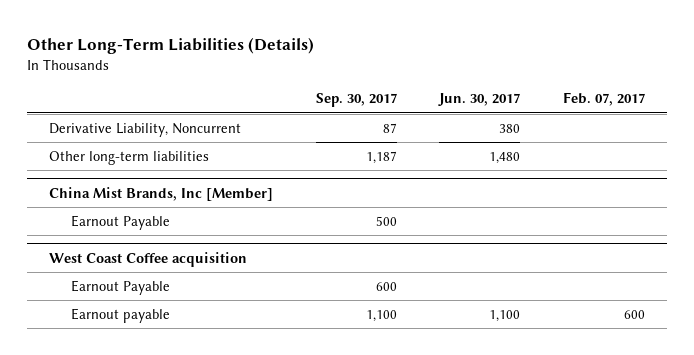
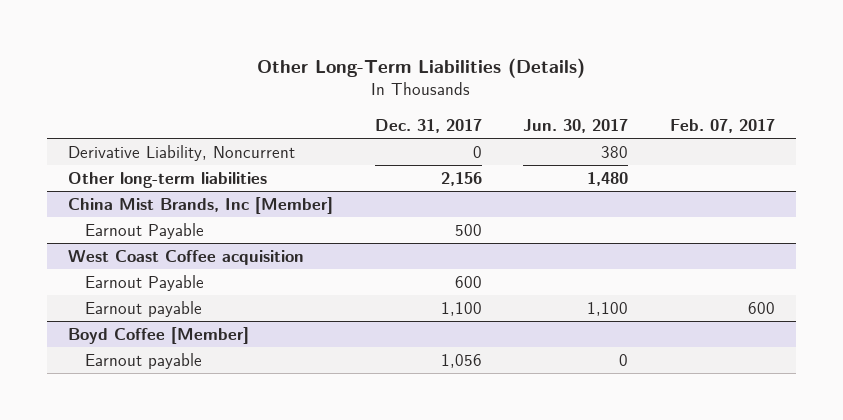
- | Sep. 30, 2017 | Jun. 30, 2017 | Feb. 07, 2017
+ | Dec. 31, 2017 | Jun. 30, 2017 | Feb. 07, 2017
+ Boyd Coffee [Member]
+ Earnout payable | 1,056 | 0 |

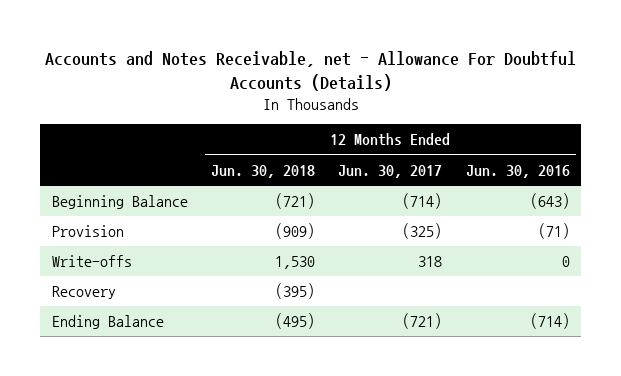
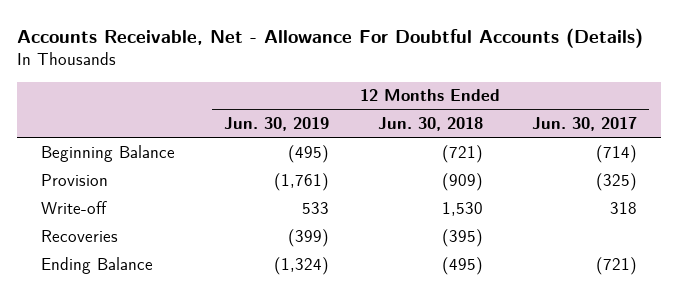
- Accounts and Notes Receivable, net - Allowance For Doubtful Accounts (Details)
+ Accounts Receivable, Net - Allowance For Doubtful Accounts (Details)
- | 12 Months Ended Jun. 30, 2018 | 12 Months Ended Jun. 30, 2017 | 12 Months Ended Jun. 30, 2016
+ | 12 Months Ended Jun. 30, 2019 | 12 Months Ended Jun. 30, 2018 | 12 Months Ended Jun. 30, 2017
- Write-offs | 1,530 | 318 | 0
- Recovery | (395) | |
+ Write-off | 533 | 1,530 | 318
+ Recoveries | (399) | (395) |

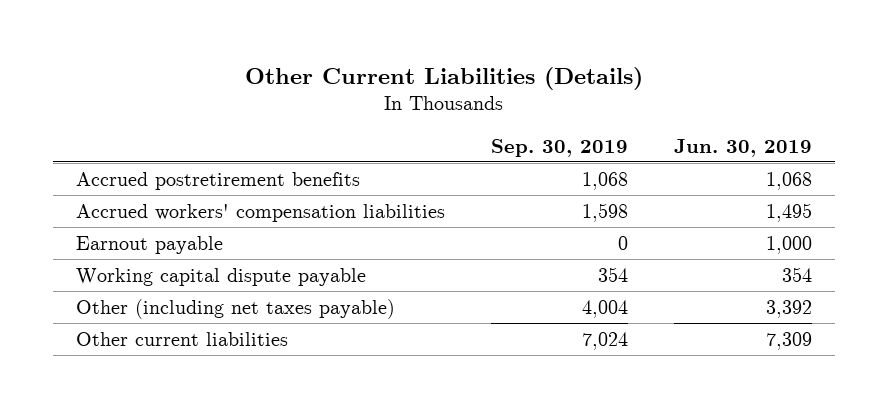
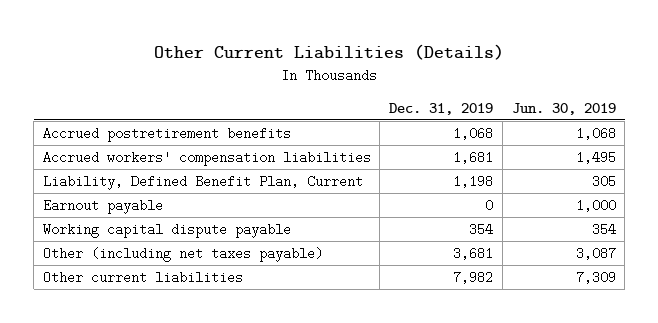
- | Sep. 30, 2019 | Jun. 30, 2019
+ | Dec. 31, 2019 | Jun. 30, 2019
+ Liability, Defined Benefit Plan, Current | 1,198 | 305
- Other (including net taxes payable) | 4,004 | 3,392
+ Other (including net taxes payable) | 3,681 | 3,087

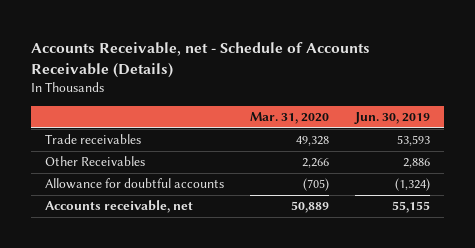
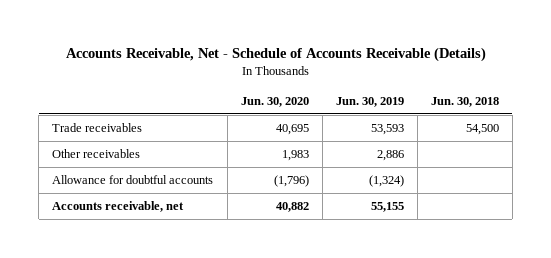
- Accounts Receivable, net - Schedule of Accounts Receivable (Details)
+ Accounts Receivable, Net - Schedule of Accounts Receivable (Details)
- | Mar. 31, 2020 | Jun. 30, 2019
+ | Jun. 30, 2020 | Jun. 30, 2019 | Jun. 30, 2018
- Other Receivables | 2,266 | 2,886
+ Other receivables | 1,983 | 2,886 |

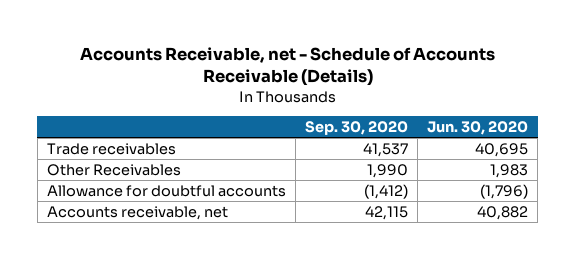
- Accounts Receivable, Net - Schedule of Accounts Receivable (Details)
+ Accounts Receivable, net - Schedule of Accounts Receivable (Details)
- | Jun. 30, 2020 | Jun. 30, 2019 | Jun. 30, 2018
+ | Sep. 30, 2020 | Jun. 30, 2020
- Other receivables | 1,983 | 2,886 |
+ Other Receivables | 1,990 | 1,983

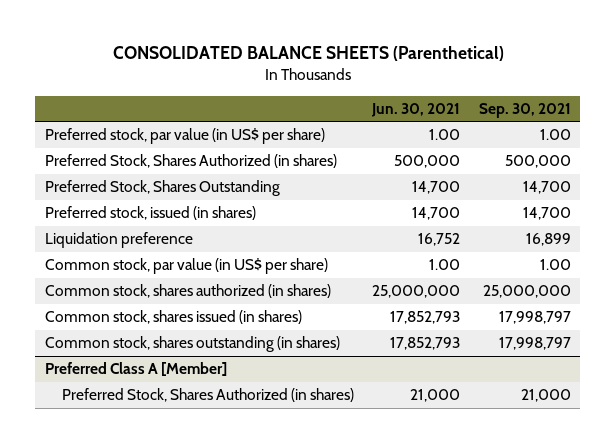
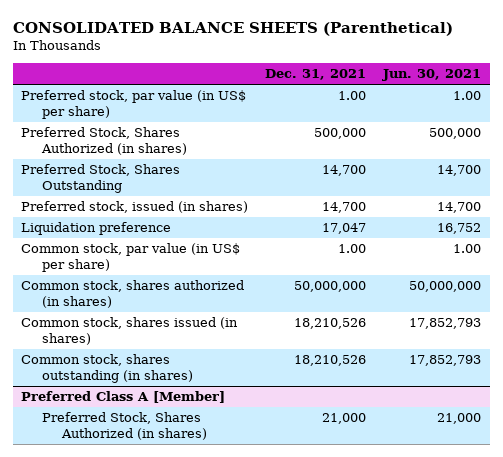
- | Jun. 30, 2021 | Sep. 30, 2021
+ | Dec. 31, 2021 | Jun. 30, 2021
- Common stock, shares authorized (in shares) | 25,000,000 | 25,000,000
+ Common stock, shares authorized (in shares) | 50,000,000 | 50,000,000

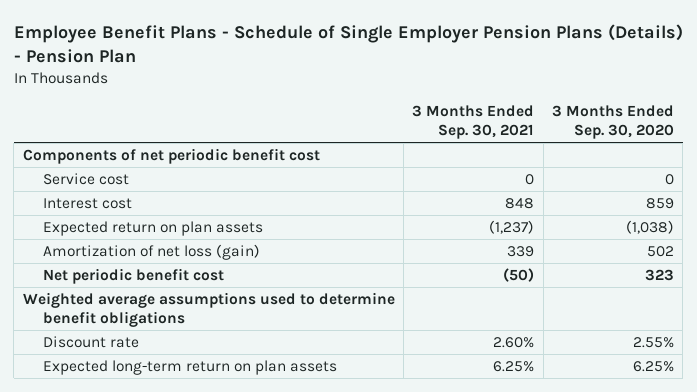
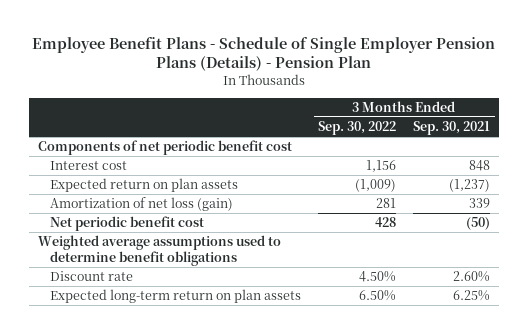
- | 3 Months Ended Sep. 30, 2021 | 3 Months Ended Sep. 30, 2020
+ | 3 Months Ended Sep. 30, 2022 | 3 Months Ended Sep. 30, 2021
- Service cost | 0 | 0

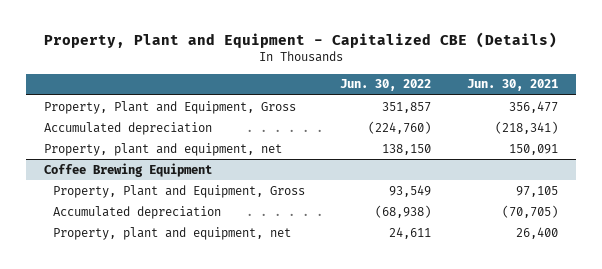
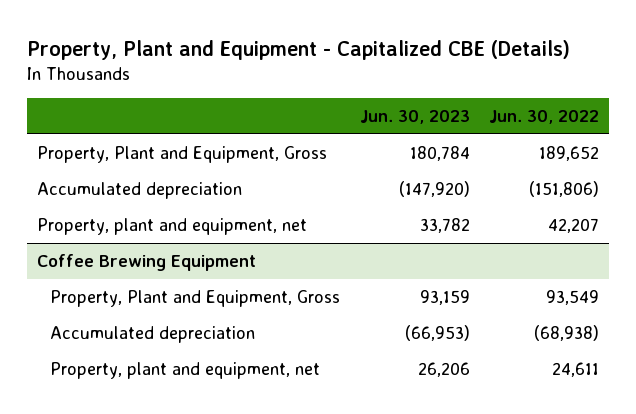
- | Jun. 30, 2022 | Jun. 30, 2021
+ | Jun. 30, 2023 | Jun. 30, 2022
- Property, Plant and Equipment, Gross | 351,857 | 356,477
- Accumulated depreciation | (224,760) | (218,341)
- Property, plant and equipment, net | 138,150 | 150,091
+ Property, Plant and Equipment, Gross | 180,784 | 189,652
+ Accumulated depreciation | (147,920) | (151,806)
+ Property, plant and equipment, net | 33,782 | 42,207

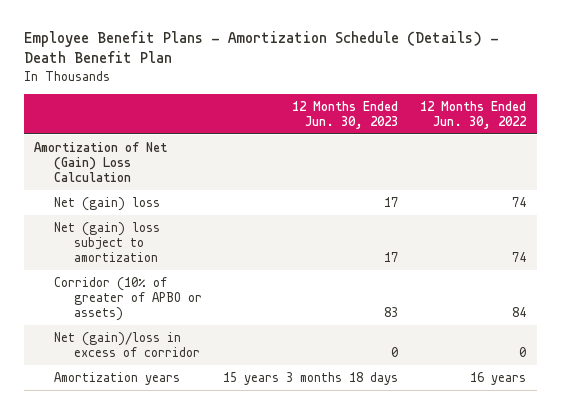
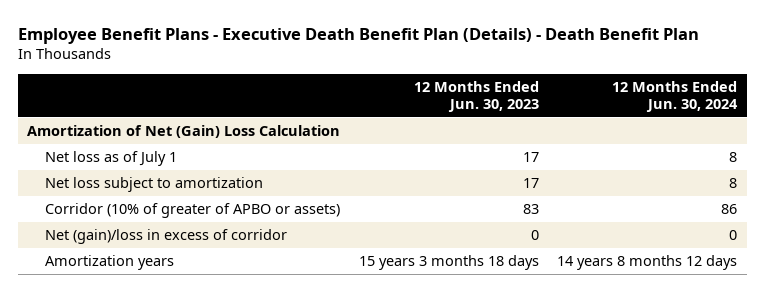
- Employee Benefit Plans - Amortization Schedule (Details) - Death Benefit Plan
+ Employee Benefit Plans - Executive Death Benefit Plan (Details) - Death Benefit Plan
- | 12 Months Ended Jun. 30, 2023 | 12 Months Ended Jun. 30, 2022
+ | 12 Months Ended Jun. 30, 2023 | 12 Months Ended Jun. 30, 2024
- Net (gain) loss | 17 | 74
- Net (gain) loss subject to amortization | 17 | 74
+ Net loss as of July 1 | 17 | 8
+ Net loss subject to amortization | 17 | 8

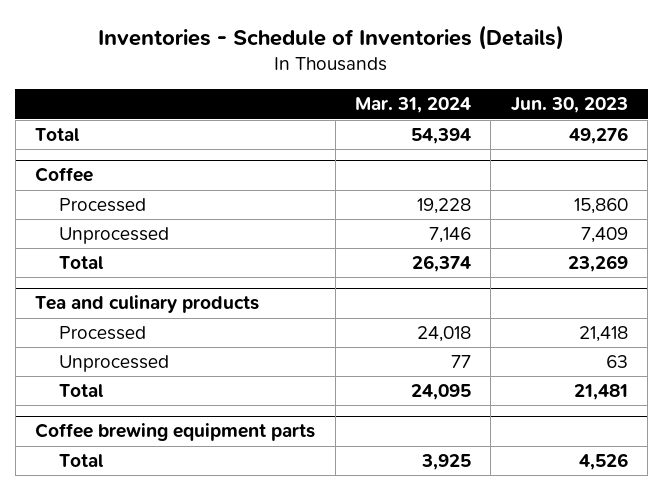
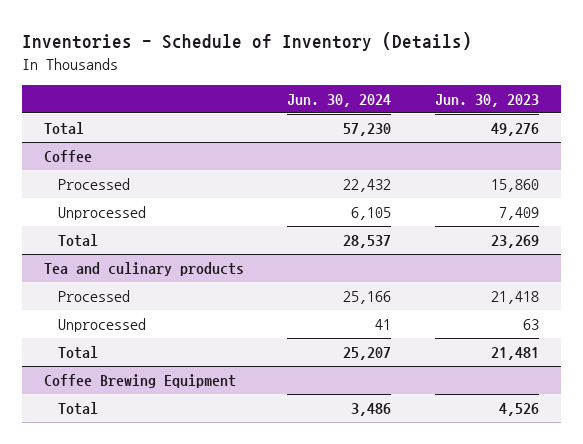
- Inventories - Schedule of Inventories (Details)
+ Inventories - Schedule of Inventory (Details)
- | Mar. 31, 2024 | Jun. 30, 2023
+ | Jun. 30, 2024 | Jun. 30, 2023
- Coffee brewing equipment parts
+ Coffee Brewing Equipment

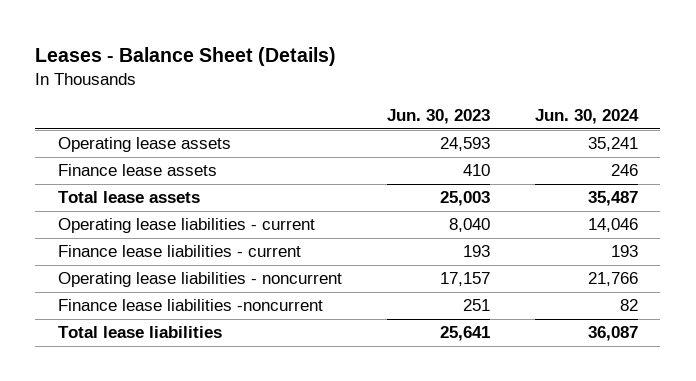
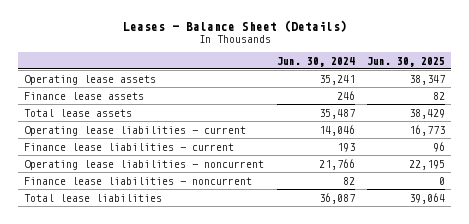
- | Jun. 30, 2023 | Jun. 30, 2024
+ | Jun. 30, 2024 | Jun. 30, 2025
- Finance lease liabilities -noncurrent | 251 | 82
+ Finance lease liabilities - noncurrent | 82 | 0

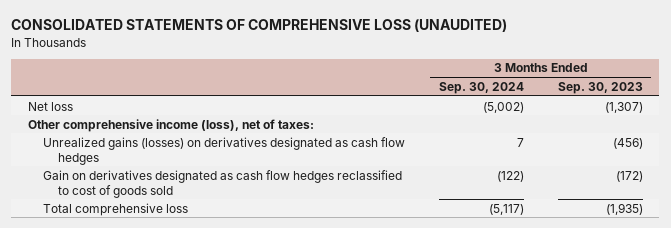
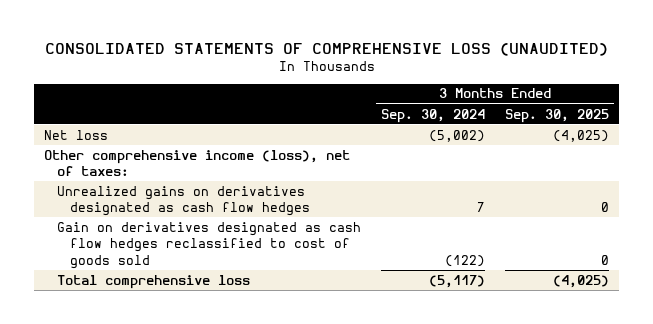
- | 3 Months Ended Sep. 30, 2024 | 3 Months Ended Sep. 30, 2023
+ | 3 Months Ended Sep. 30, 2024 | 3 Months Ended Sep. 30, 2025
- Unrealized gains (losses) on derivatives designated as cash flow hedges | 7 | (456)
+ Unrealized gains on derivatives designated as cash flow hedges | 7 | 0

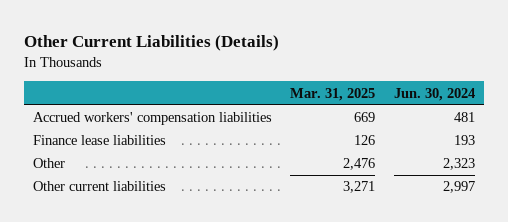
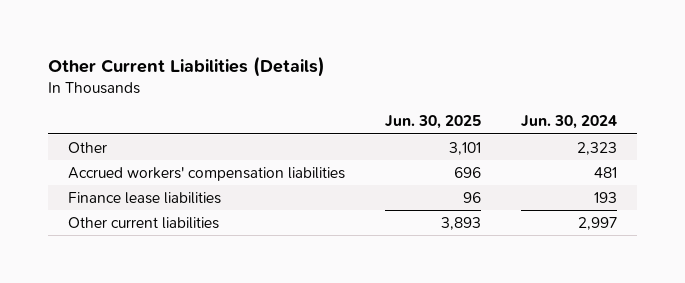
- | Mar. 31, 2025 | Jun. 30, 2024
+ | Jun. 30, 2025 | Jun. 30, 2024
moved up: Other | 3,101 | 2,323

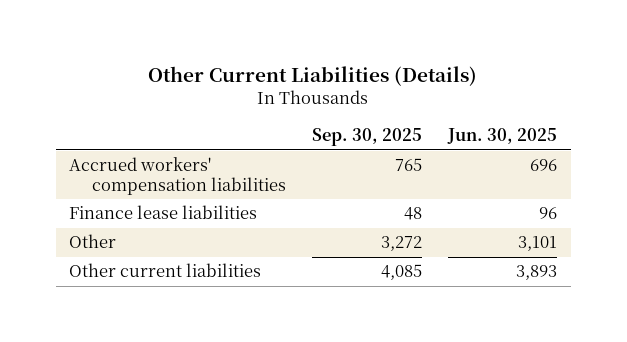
- | Jun. 30, 2025 | Jun. 30, 2024
+ | Sep. 30, 2025 | Jun. 30, 2025
moved down: Other | 3,272 | 3,101

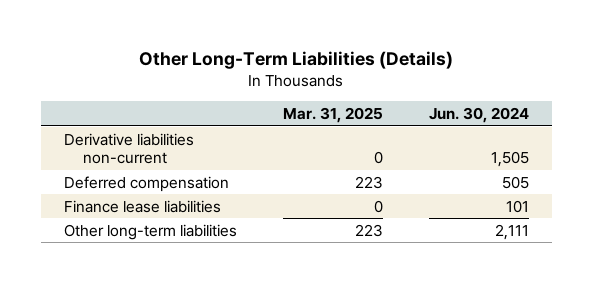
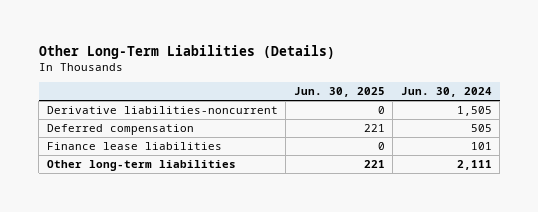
- | Mar. 31, 2025 | Jun. 30, 2024
+ | Jun. 30, 2025 | Jun. 30, 2024
- Derivative liabilities non-current | 0 | 1,505
+ Derivative liabilities-noncurrent | 0 | 1,505

